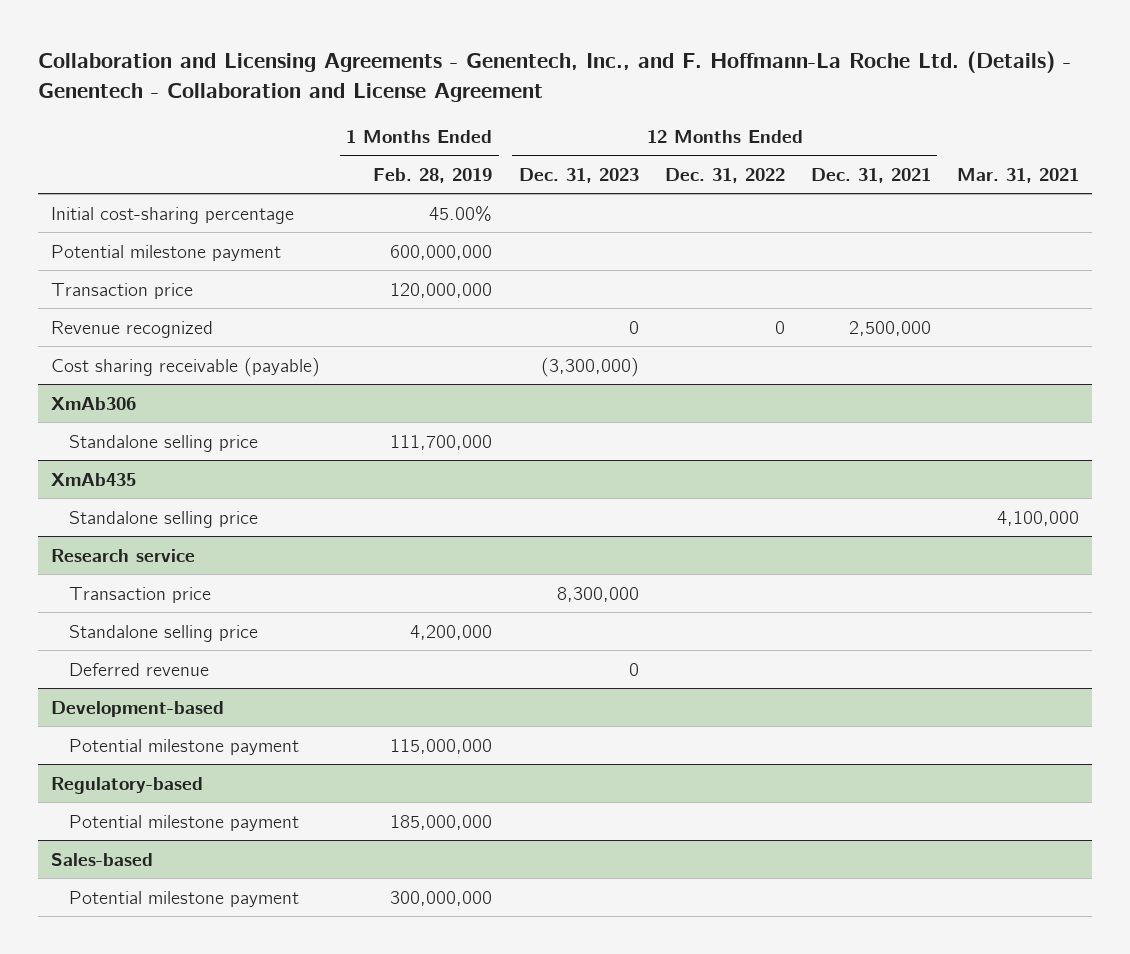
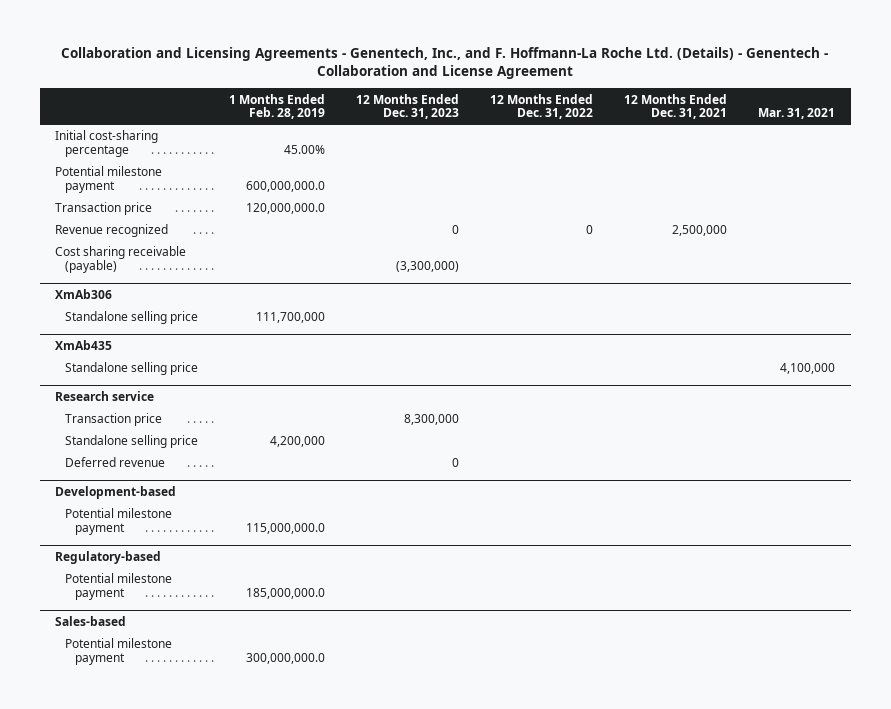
- Potential milestone payment | 600,000,000 | | | |
- Transaction price | 120,000,000 | | | |
+ Potential milestone payment | 600,000,000.0 | | | |
+ Transaction price | 120,000,000.0 | | | |
@ Development-based
- Potential milestone payment | 115,000,000 | | | |
+ Potential milestone payment | 115,000,000.0 | | | |
@ Regulatory-based
- Potential milestone payment | 185,000,000 | | | |
+ Potential milestone payment | 185,000,000.0 | | | |
@ Sales-based
- Potential milestone payment | 300,000,000 | | | |
+ Potential milestone payment | 300,000,000.0 | | | |

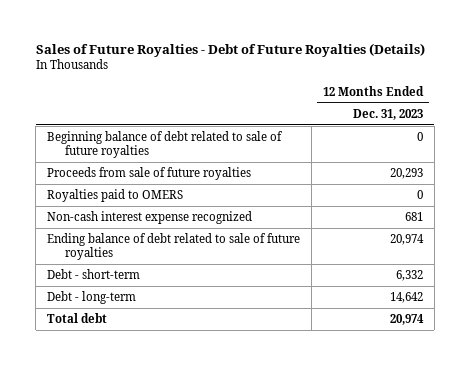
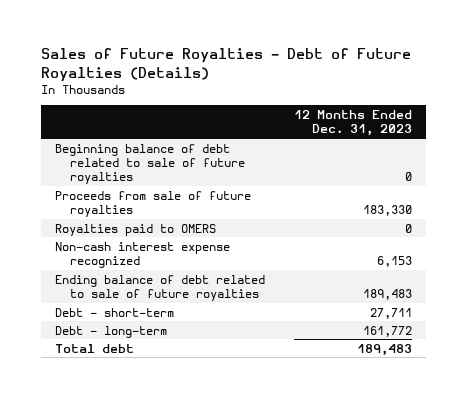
- Proceeds from sale of future royalties | 20,293
+ Proceeds from sale of future royalties | 183,330
- Non-cash interest expense recognized | 681
- Ending balance of debt related to sale of future royalties | 20,974
- Debt - short-term | 6,332
- Debt - long-term | 14,642
- Total debt | 20,974
+ Non-cash interest expense recognized | 6,153
+ Ending balance of debt related to sale of future royalties | 189,483
+ Debt - short-term | 27,711
+ Debt - long-term | 161,772
+ Total debt | 189,483

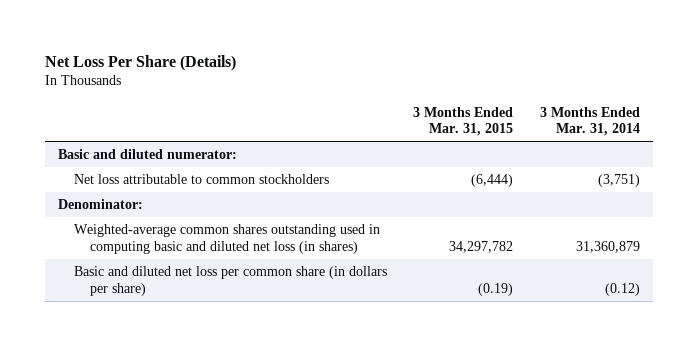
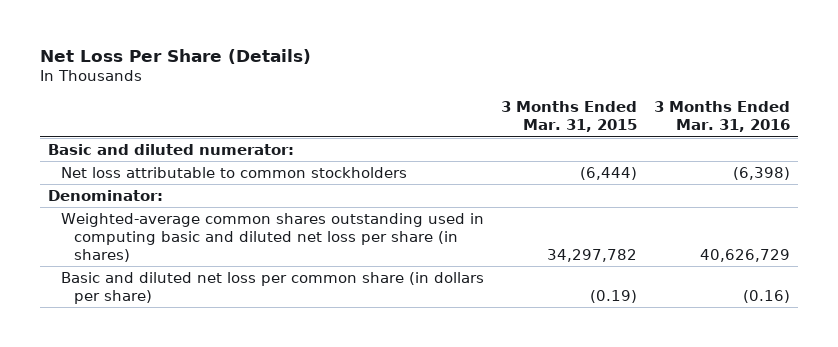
- | 3 Months Ended Mar. 31, 2015 | 3 Months Ended Mar. 31, 2014
+ | 3 Months Ended Mar. 31, 2015 | 3 Months Ended Mar. 31, 2016
- Weighted-average common shares outstanding used in computing basic and diluted net loss (in shares) | 34,297,782 | 31,360,879
+ Weighted-average common shares outstanding used in computing basic and diluted net loss per share (in shares) | 34,297,782 | 40,626,729

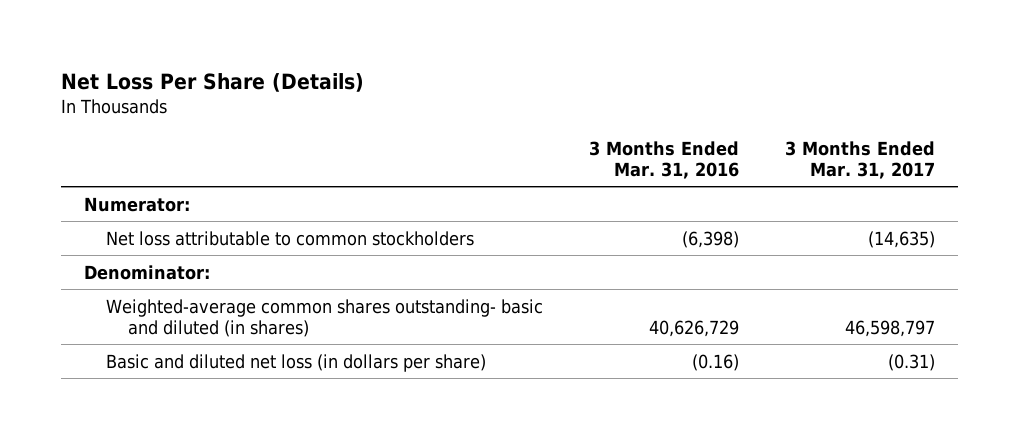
- | 3 Months Ended Mar. 31, 2015 | 3 Months Ended Mar. 31, 2016
+ | 3 Months Ended Mar. 31, 2016 | 3 Months Ended Mar. 31, 2017
- Basic and diluted numerator:
+ Numerator:
- Weighted-average common shares outstanding used in computing basic and diluted net loss per share (in shares) | 34,297,782 | 40,626,729
- Basic and diluted net loss per common share (in dollars per share) | (0.19) | (0.16)
+ Weighted-average common shares outstanding- basic and diluted (in shares) | 40,626,729 | 46,598,797
+ Basic and diluted net loss (in dollars per share) | (0.16) | (0.31)

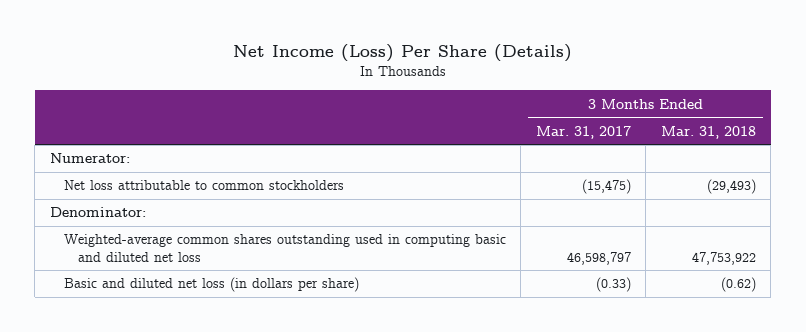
- Net Loss Per Share (Details)
+ Net Income (Loss) Per Share (Details)
- | 3 Months Ended Mar. 31, 2016 | 3 Months Ended Mar. 31, 2017
+ | 3 Months Ended Mar. 31, 2017 | 3 Months Ended Mar. 31, 2018
- Net loss attributable to common stockholders | (6,398) | (14,635)
+ Net loss attributable to common stockholders | (15,475) | (29,493)
- Weighted-average common shares outstanding- basic and diluted (in shares) | 40,626,729 | 46,598,797
- Basic and diluted net loss (in dollars per share) | (0.16) | (0.31)
+ Weighted-average common shares outstanding used in computing basic and diluted net loss | 46,598,797 | 47,753,922
+ Basic and diluted net loss (in dollars per share) | (0.33) | (0.62)

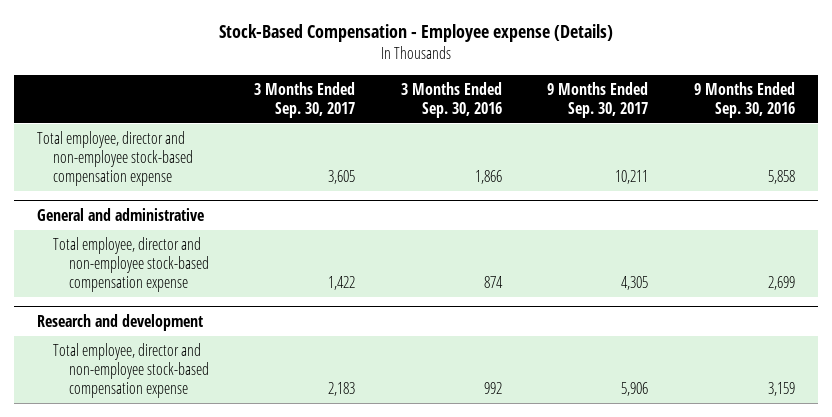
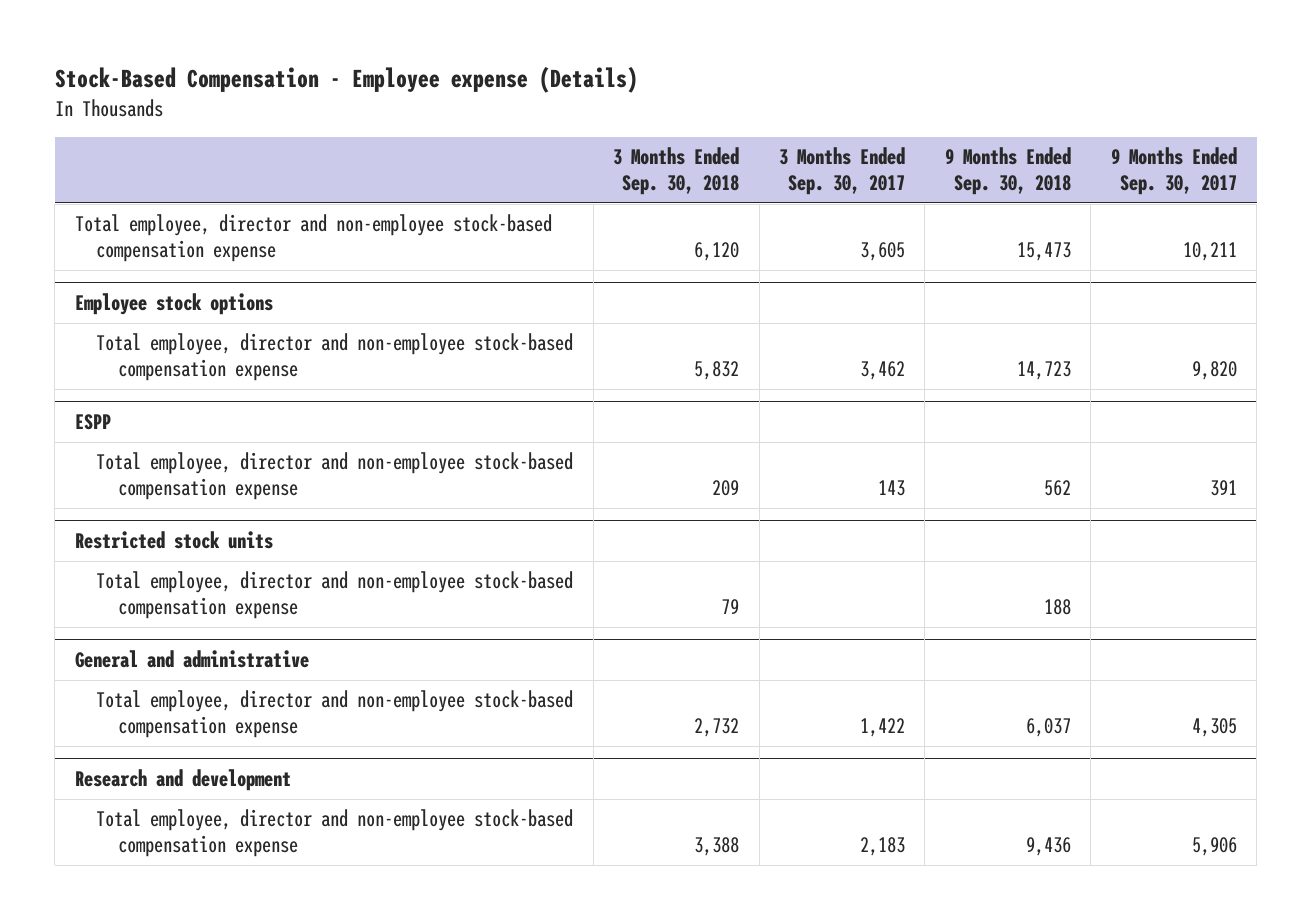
- | 3 Months Ended Sep. 30, 2017 | 3 Months Ended Sep. 30, 2016 | 9 Months Ended Sep. 30, 2017 | 9 Months Ended Sep. 30, 2016
+ | 3 Months Ended Sep. 30, 2018 | 3 Months Ended Sep. 30, 2017 | 9 Months Ended Sep. 30, 2018 | 9 Months Ended Sep. 30, 2017
+ Employee stock options
+ Total employee, director and non-employee stock-based compensation expense | 5,832 | 3,462 | 14,723 | 9,820
+ ESPP
+ Total employee, director and non-employee stock-based compensation expense | 209 | 143 | 562 | 391
+ Restricted stock units
+ Total employee, director and non-employee stock-based compensation expense | 79 | | 188 |

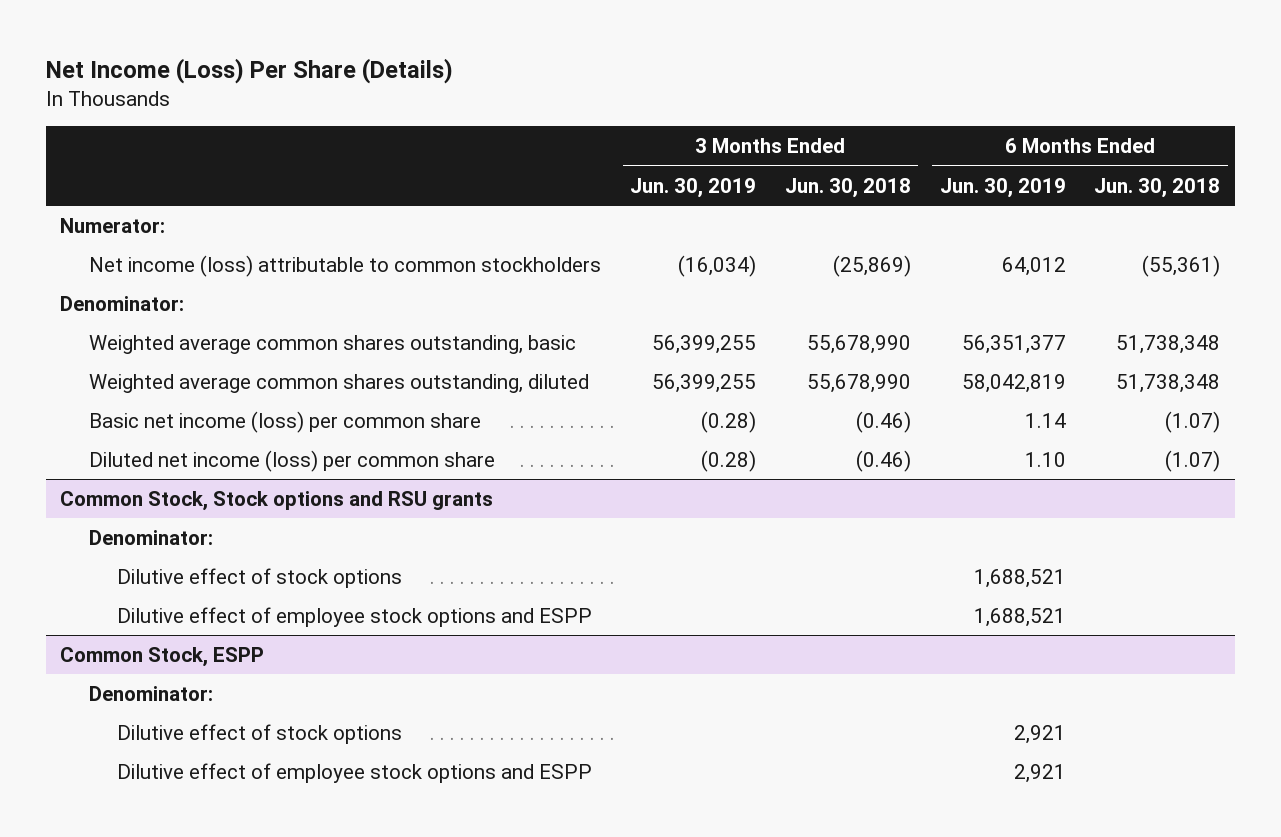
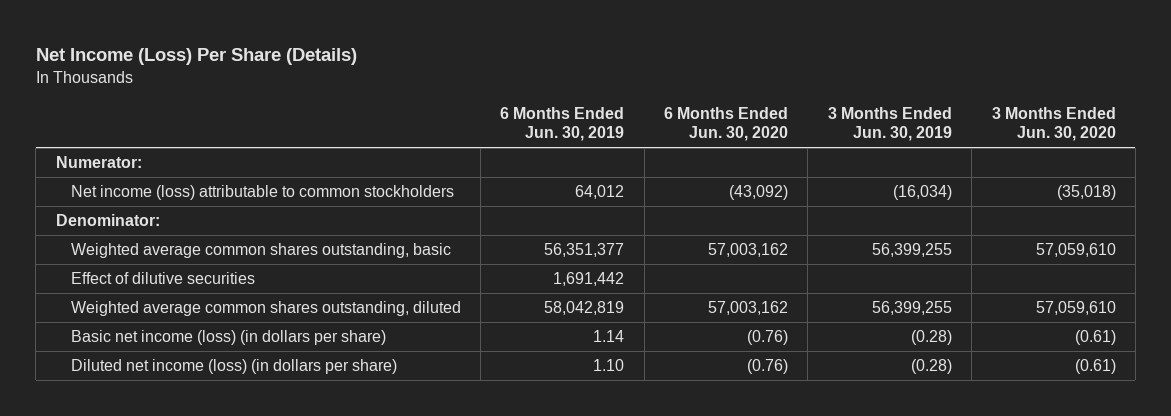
- | 3 Months Ended Jun. 30, 2019 | 3 Months Ended Jun. 30, 2018 | 6 Months Ended Jun. 30, 2019 | 6 Months Ended Jun. 30, 2018
+ | 6 Months Ended Jun. 30, 2019 | 6 Months Ended Jun. 30, 2020 | 3 Months Ended Jun. 30, 2019 | 3 Months Ended Jun. 30, 2020
+ Effect of dilutive securities | 1,691,442 | | |
- Basic net income (loss) per common share | (0.28) | (0.46) | 1.14 | (1.07)
- Diluted net income (loss) per common share | (0.28) | (0.46) | 1.10 | (1.07)
- Common Stock, Stock options and RSU grants
- Denominator:
- Dilutive effect of stock options | | | 1,688,521 |
- Dilutive effect of employee stock options and ESPP | | | 1,688,521 |
- Common Stock, ESPP
- Denominator:
- Dilutive effect of stock options | | | 2,921 |
- Dilutive effect of employee stock options and ESPP | | | 2,921 |
+ Basic net income (loss) (in dollars per share) | 1.14 | (0.76) | (0.28) | (0.61)
+ Diluted net income (loss) (in dollars per share) | 1.10 | (0.76) | (0.28) | (0.61)

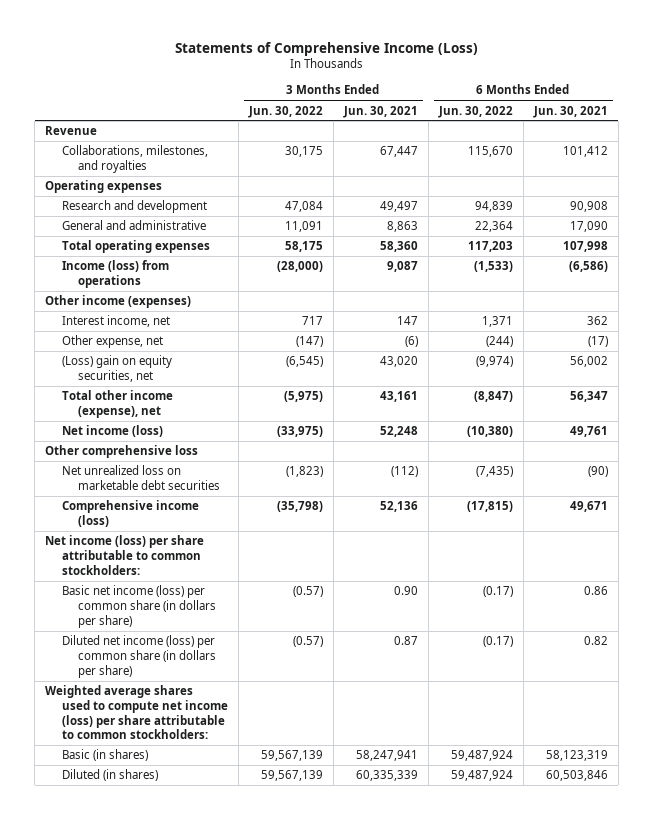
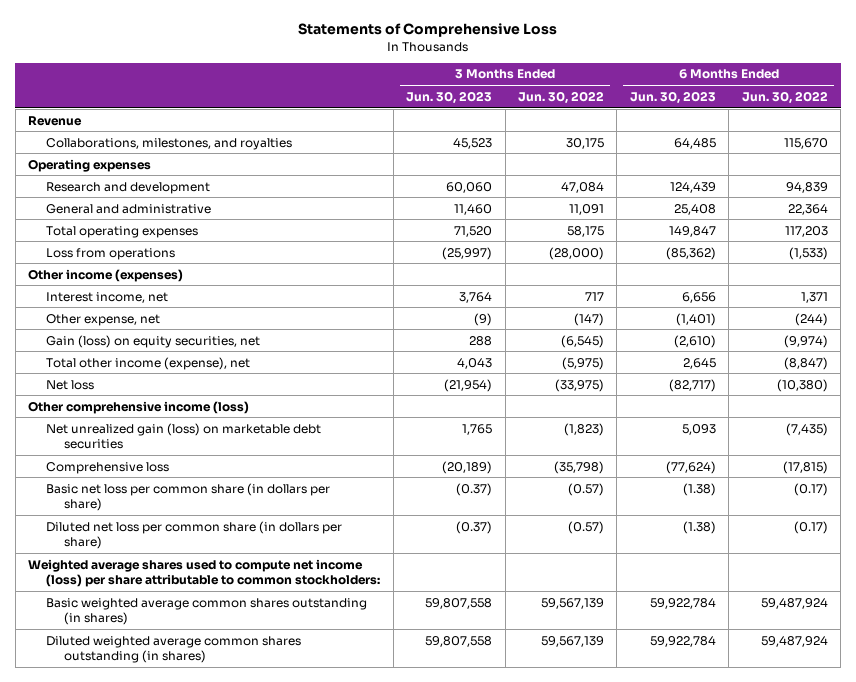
- Statements of Comprehensive Income (Loss)
+ Statements of Comprehensive Loss
- | 3 Months Ended Jun. 30, 2022 | 3 Months Ended Jun. 30, 2021 | 6 Months Ended Jun. 30, 2022 | 6 Months Ended Jun. 30, 2021
+ | 3 Months Ended Jun. 30, 2023 | 3 Months Ended Jun. 30, 2022 | 6 Months Ended Jun. 30, 2023 | 6 Months Ended Jun. 30, 2022
- Income (loss) from operations | (28,000) | 9,087 | (1,533) | (6,586)
+ Loss from operations | (25,997) | (28,000) | (85,362) | (1,533)
- (Loss) gain on equity securities, net | (6,545) | 43,020 | (9,974) | 56,002
+ Gain (loss) on equity securities, net | 288 | (6,545) | (2,610) | (9,974)
- Net income (loss) | (33,975) | 52,248 | (10,380) | 49,761
- Other comprehensive loss
- Net unrealized loss on marketable debt securities | (1,823) | (112) | (7,435) | (90)
- Comprehensive income (loss) | (35,798) | 52,136 | (17,815) | 49,671
- Net income (loss) per share attributable to common stockholders:
- Basic net income (loss) per common share (in dollars per share) | (0.57) | 0.90 | (0.17) | 0.86
- Diluted net income (loss) per common share (in dollars per share) | (0.57) | 0.87 | (0.17) | 0.82
+ Net loss | (21,954) | (33,975) | (82,717) | (10,380)
+ Other comprehensive income (loss)
+ Net unrealized gain (loss) on marketable debt securities | 1,765 | (1,823) | 5,093 | (7,435)
+ Comprehensive loss | (20,189) | (35,798) | (77,624) | (17,815)
+ Basic net loss per common share (in dollars per share) | (0.37) | (0.57) | (1.38) | (0.17)
+ Diluted net loss per common share (in dollars per share) | (0.37) | (0.57) | (1.38) | (0.17)
- Basic (in shares) | 59,567,139 | 58,247,941 | 59,487,924 | 58,123,319
- Diluted (in shares) | 59,567,139 | 60,335,339 | 59,487,924 | 60,503,846
+ Basic weighted average common shares outstanding (in shares) | 59,807,558 | 59,567,139 | 59,922,784 | 59,487,924
+ Diluted weighted average common shares outstanding (in shares) | 59,807,558 | 59,567,139 | 59,922,784 | 59,487,924

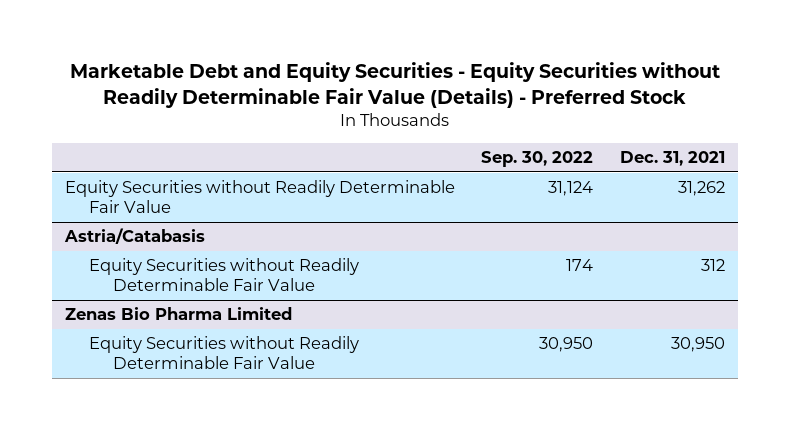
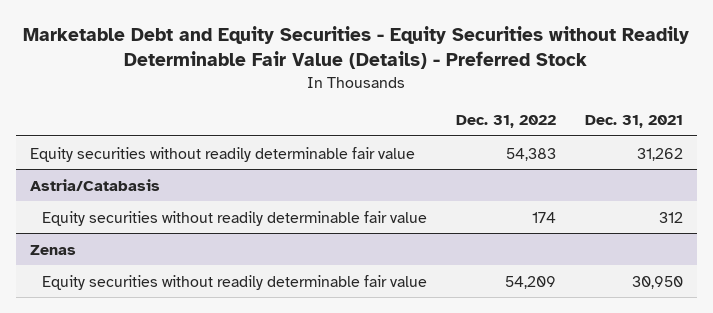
- | Sep. 30, 2022 | Dec. 31, 2021
+ | Dec. 31, 2022 | Dec. 31, 2021
- Equity Securities without Readily Determinable Fair Value | 31,124 | 31,262
+ Equity securities without readily determinable fair value | 54,383 | 31,262
@ Astria/Catabasis
- Equity Securities without Readily Determinable Fair Value | 174 | 312
- Zenas Bio Pharma Limited
- Equity Securities without Readily Determinable Fair Value | 30,950 | 30,950
@ Astria/Catabasis
+ Equity securities without readily determinable fair value | 174 | 312
+ Zenas
+ Equity securities without readily determinable fair value | 54,209 | 30,950

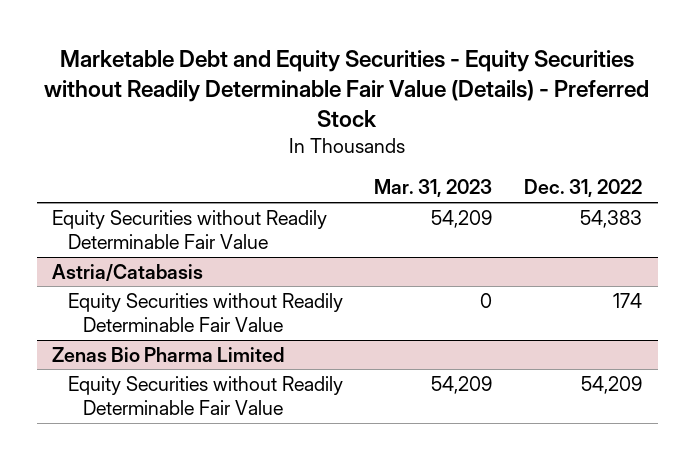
- | Dec. 31, 2022 | Dec. 31, 2021
+ | Mar. 31, 2023 | Dec. 31, 2022
- Equity securities without readily determinable fair value | 54,383 | 31,262
+ Equity Securities without Readily Determinable Fair Value | 54,209 | 54,383
@ Astria/Catabasis
- Equity securities without readily determinable fair value | 174 | 312
- Zenas
- Equity securities without readily determinable fair value | 54,209 | 30,950
@ Astria/Catabasis
+ Equity Securities without Readily Determinable Fair Value | 0 | 174
+ Zenas Bio Pharma Limited
+ Equity Securities without Readily Determinable Fair Value | 54,209 | 54,209

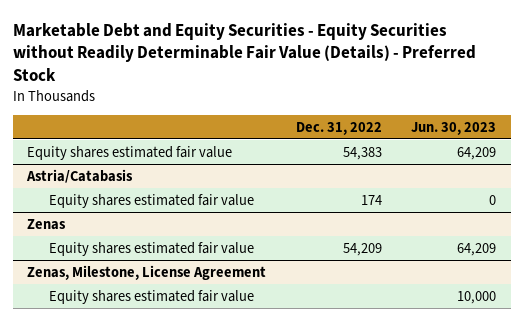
- | Mar. 31, 2023 | Dec. 31, 2022
+ | Dec. 31, 2022 | Jun. 30, 2023
- Equity Securities without Readily Determinable Fair Value | 54,209 | 54,383
+ Equity shares estimated fair value | 54,383 | 64,209
@ Astria/Catabasis
- Equity Securities without Readily Determinable Fair Value | 0 | 174
- Zenas Bio Pharma Limited
- Equity Securities without Readily Determinable Fair Value | 54,209 | 54,209
@ Astria/Catabasis
+ Equity shares estimated fair value | 174 | 0
+ Zenas
+ Equity shares estimated fair value | 54,209 | 64,209
+ Zenas, Milestone, License Agreement
+ Equity shares estimated fair value | | 10,000

